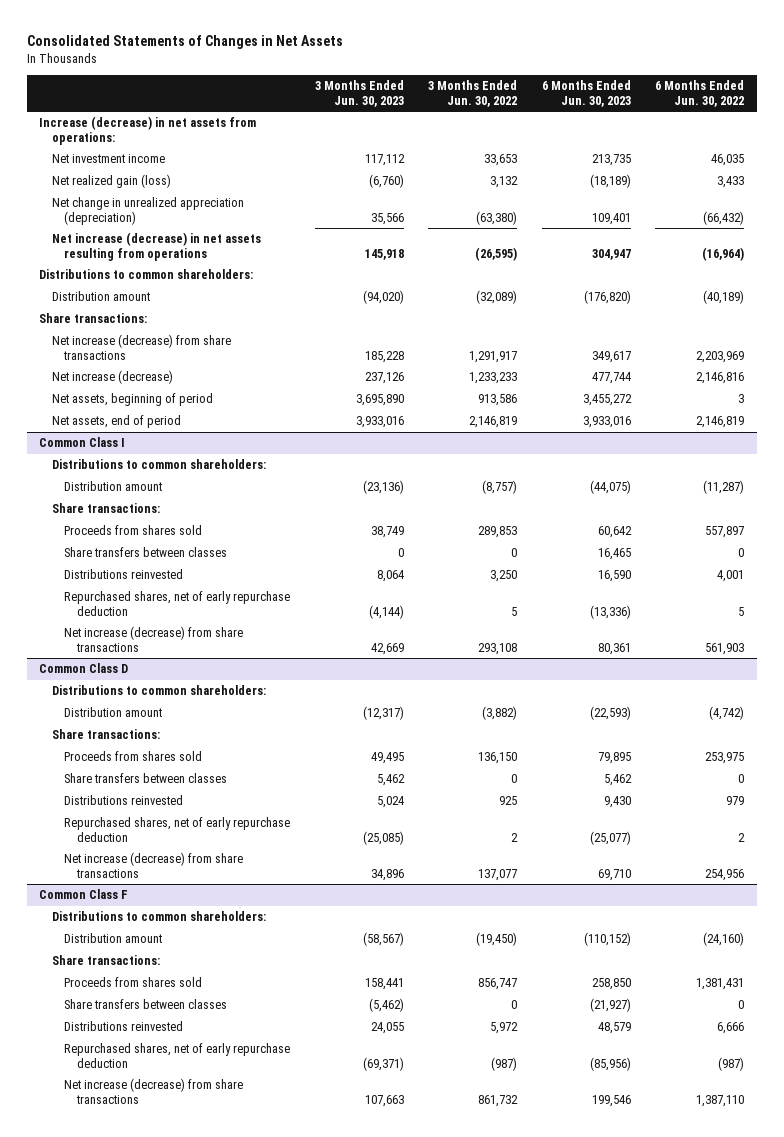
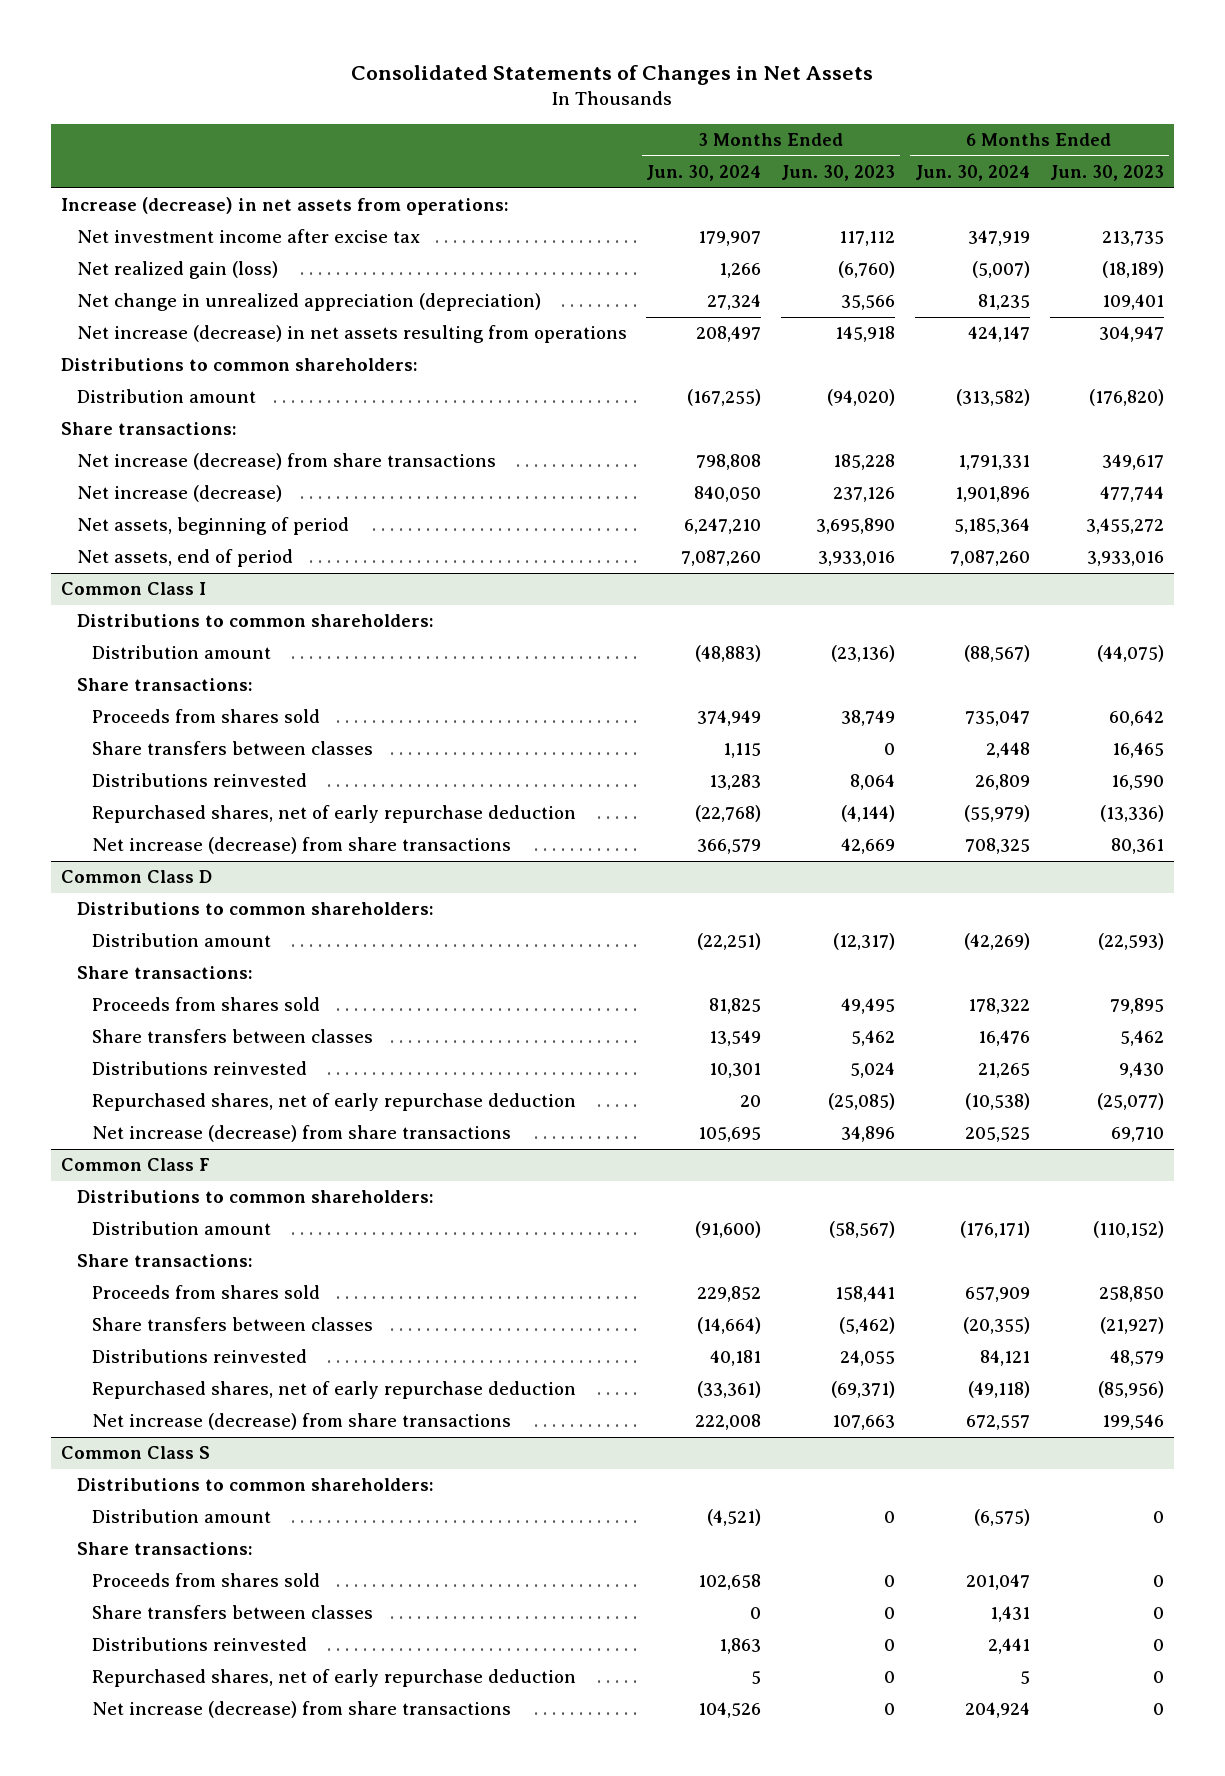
- | 3 Months Ended Jun. 30, 2023 | 3 Months Ended Jun. 30, 2022 | 6 Months Ended Jun. 30, 2023 | 6 Months Ended Jun. 30, 2022
+ | 3 Months Ended Jun. 30, 2024 | 3 Months Ended Jun. 30, 2023 | 6 Months Ended Jun. 30, 2024 | 6 Months Ended Jun. 30, 2023
- Net investment income | 117,112 | 33,653 | 213,735 | 46,035
+ Net investment income after excise tax | 179,907 | 117,112 | 347,919 | 213,735
+ Common Class S
+ Distributions to common shareholders:
+ Distribution amount | (4,521) | 0 | (6,575) | 0
+ Share transactions:
+ Proceeds from shares sold | 102,658 | 0 | 201,047 | 0
+ Share transfers between classes | 0 | 0 | 1,431 | 0
+ Distributions reinvested | 1,863 | 0 | 2,441 | 0
+ Repurchased shares, net of early repurchase deduction | 5 | 0 | 5 | 0
+ Net increase (decrease) from share transactions | 104,526 | 0 | 204,924 | 0

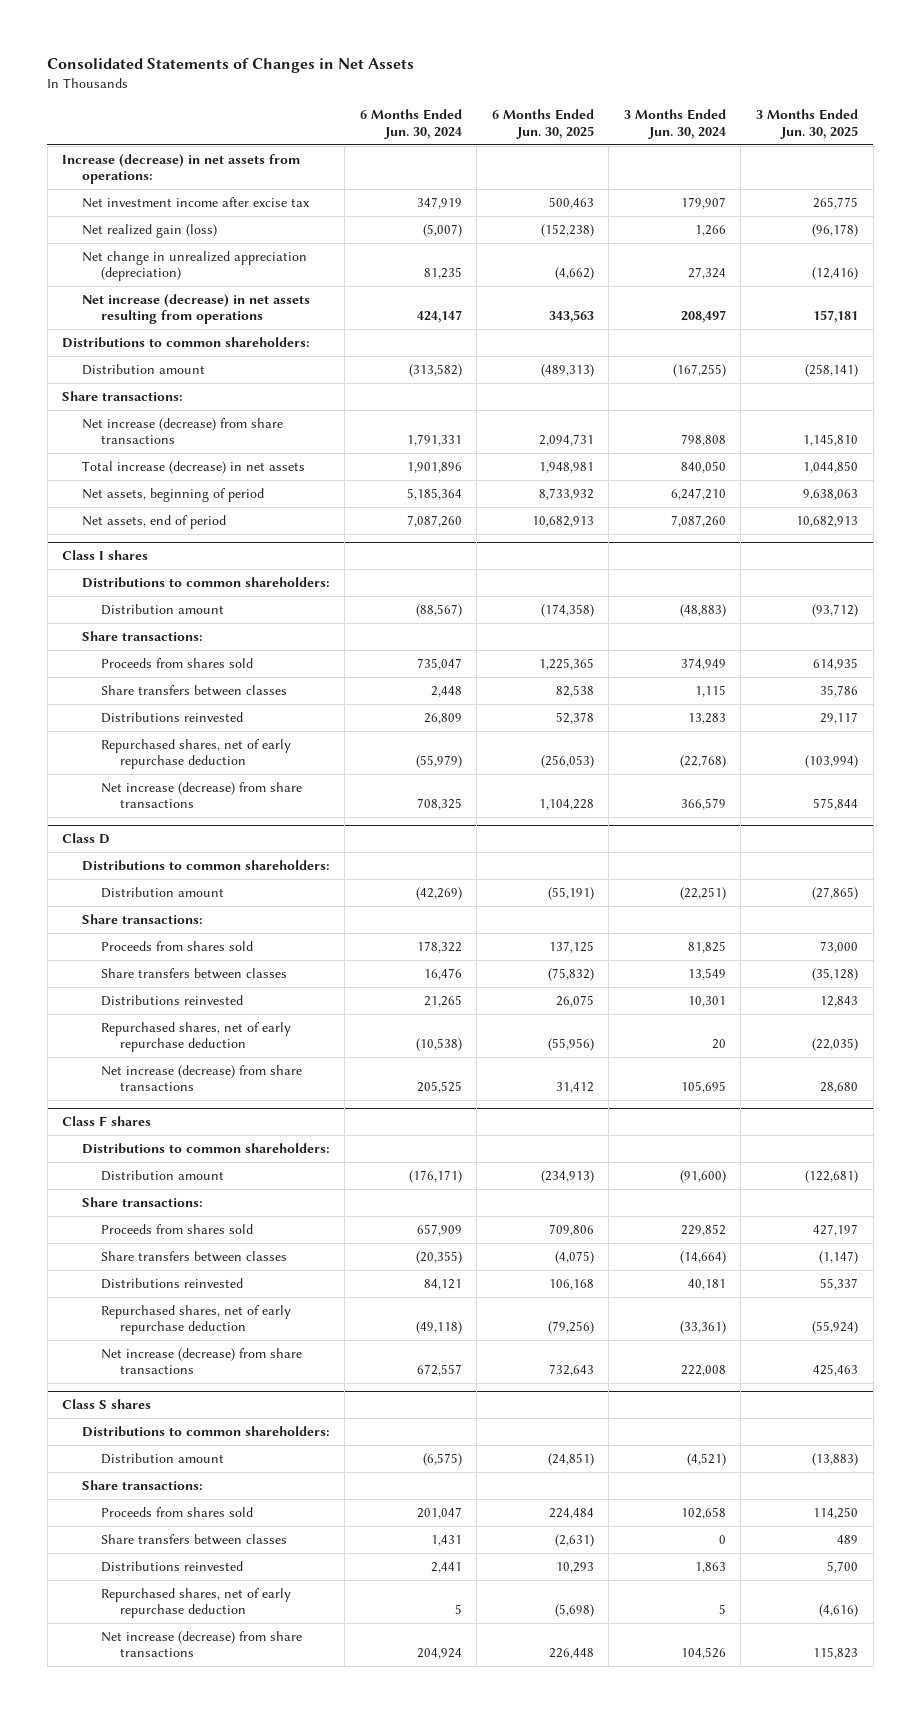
- | 3 Months Ended Jun. 30, 2024 | 3 Months Ended Jun. 30, 2023 | 6 Months Ended Jun. 30, 2024 | 6 Months Ended Jun. 30, 2023
+ | 6 Months Ended Jun. 30, 2024 | 6 Months Ended Jun. 30, 2025 | 3 Months Ended Jun. 30, 2024 | 3 Months Ended Jun. 30, 2025
- Net increase (decrease) | 840,050 | 237,126 | 1,901,896 | 477,744
+ Total increase (decrease) in net assets | 1,901,896 | 1,948,981 | 840,050 | 1,044,850
- Common Class I
+ Class I shares
- Common Class D
+ Class D
- Common Class F
+ Class F shares
- Common Class S
+ Class S shares

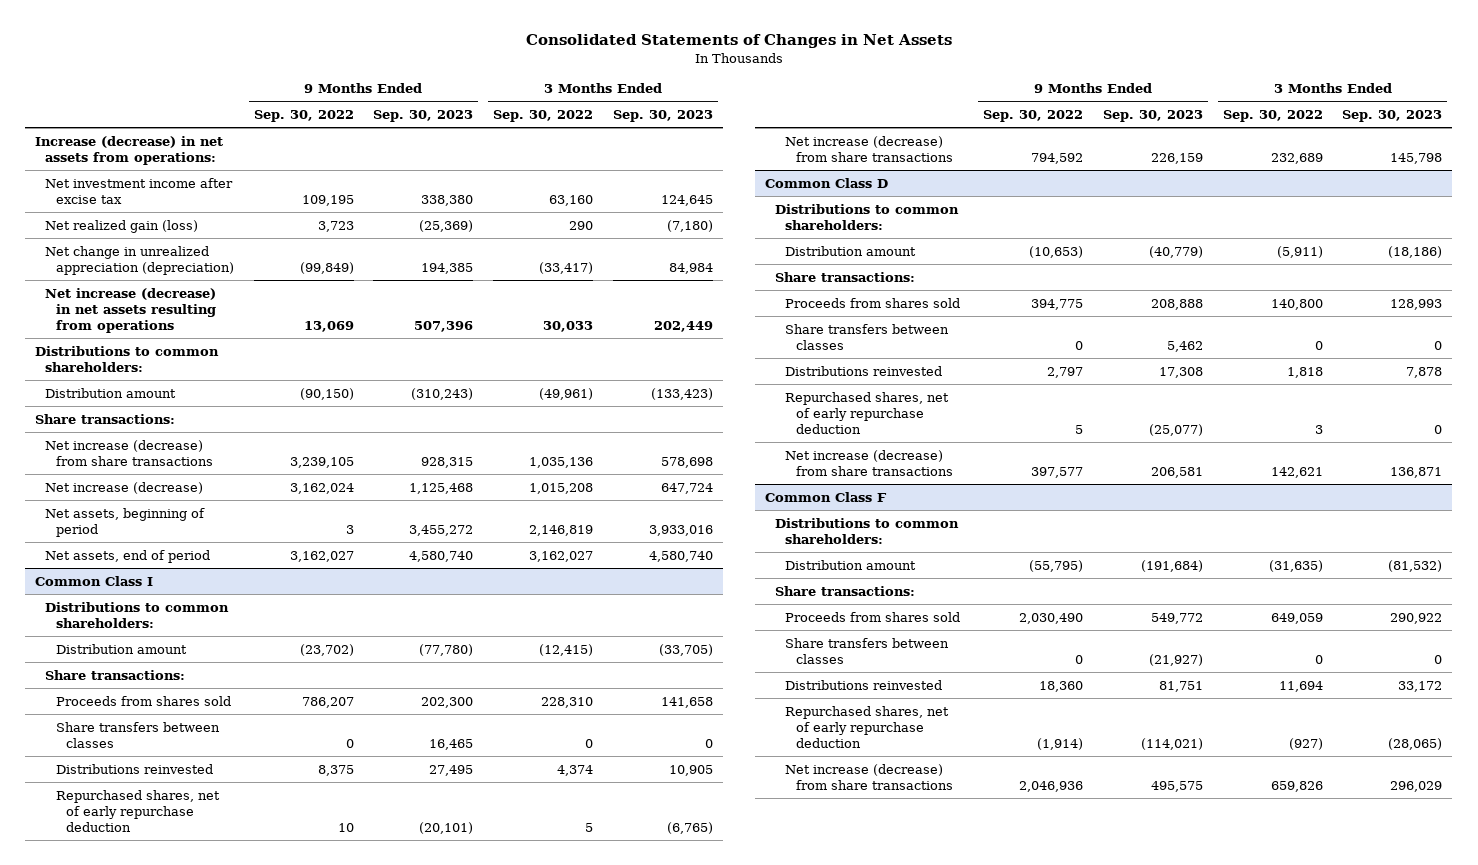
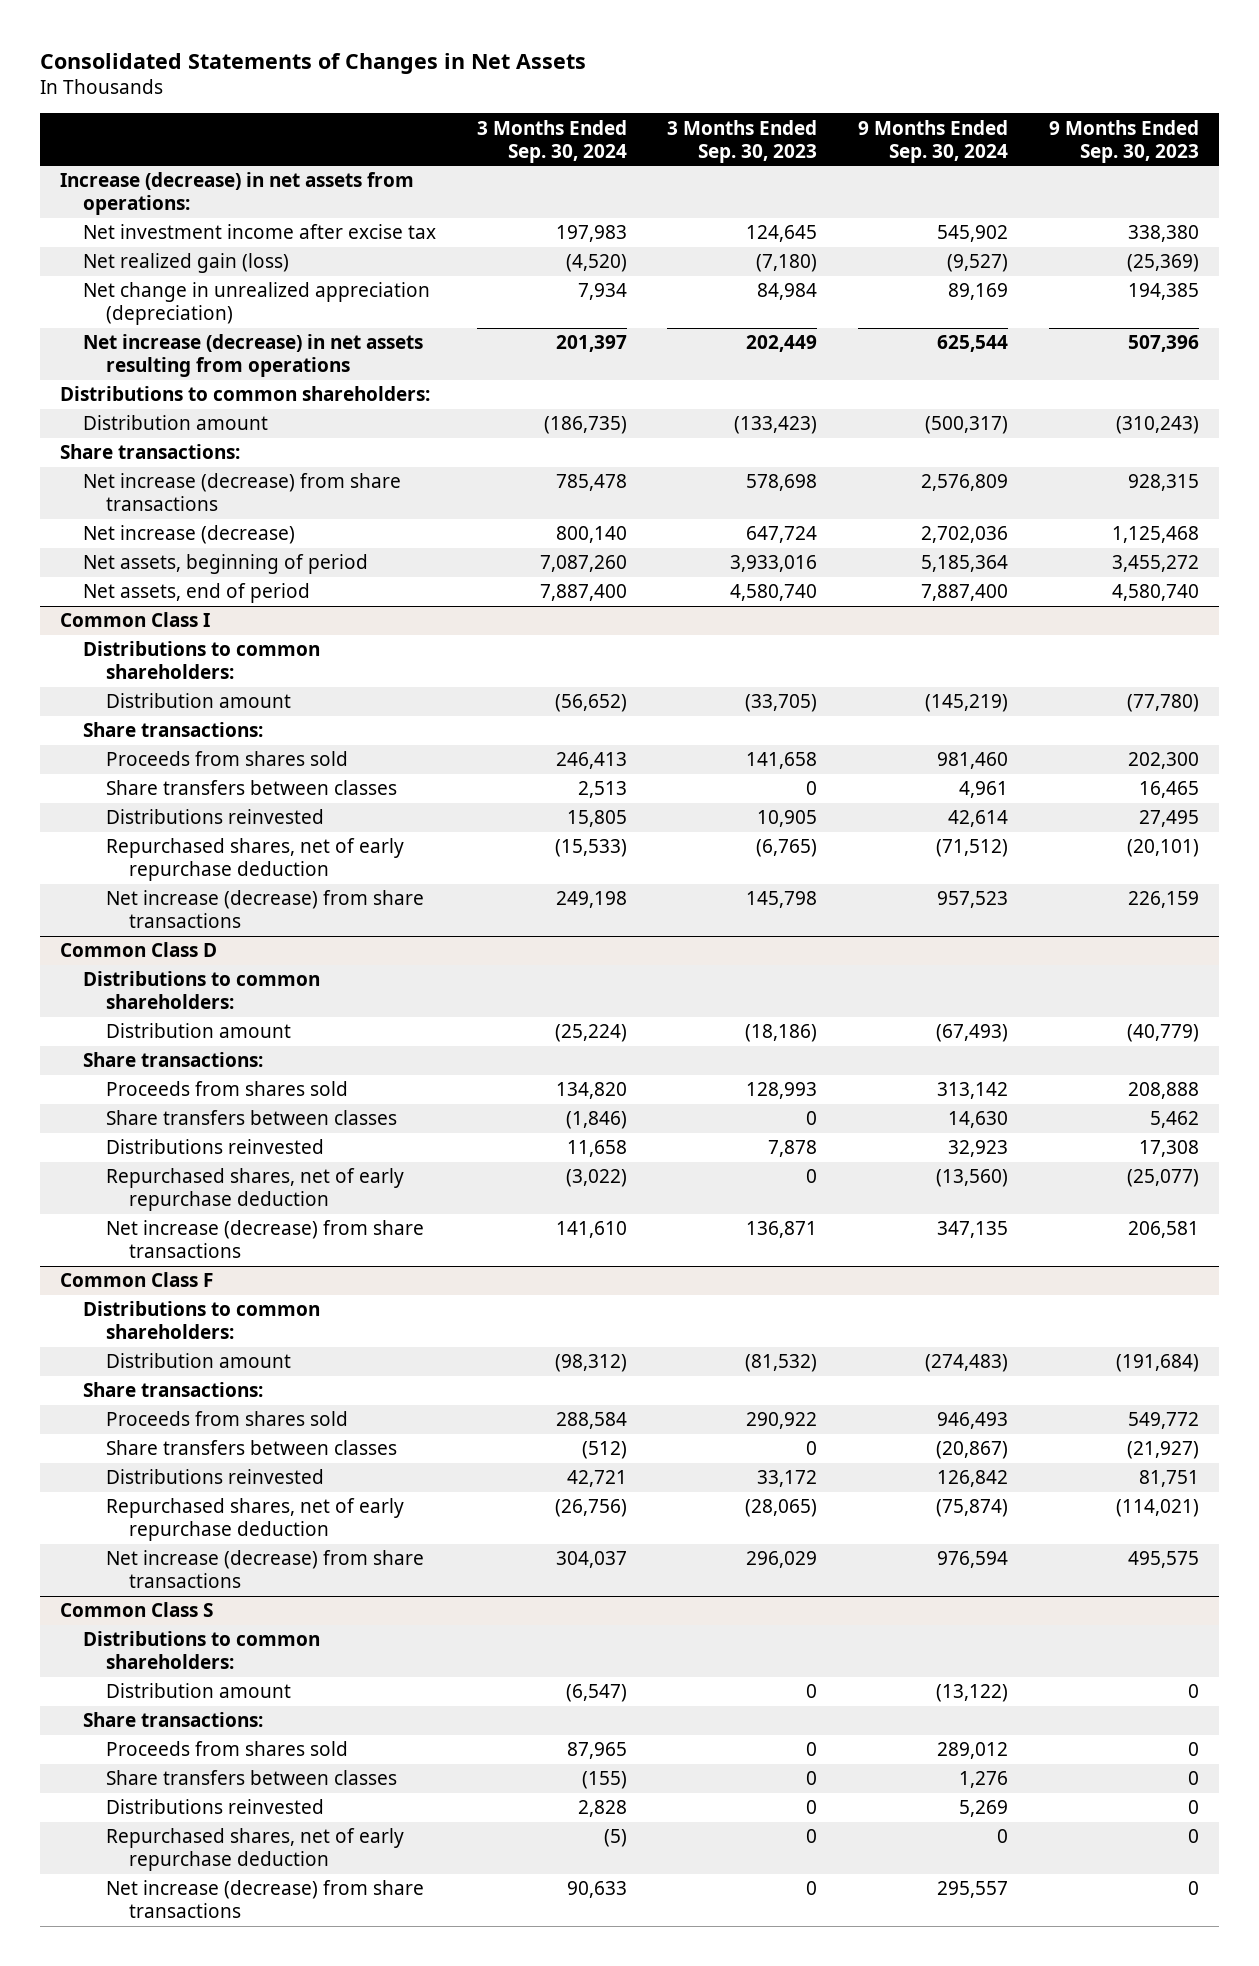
- | 9 Months Ended Sep. 30, 2022 | 9 Months Ended Sep. 30, 2023 | 3 Months Ended Sep. 30, 2022 | 3 Months Ended Sep. 30, 2023
+ | 3 Months Ended Sep. 30, 2024 | 3 Months Ended Sep. 30, 2023 | 9 Months Ended Sep. 30, 2024 | 9 Months Ended Sep. 30, 2023
+ Common Class S
+ Distributions to common shareholders:
+ Distribution amount | (6,547) | 0 | (13,122) | 0
+ Share transactions:
+ Proceeds from shares sold | 87,965 | 0 | 289,012 | 0
+ Share transfers between classes | (155) | 0 | 1,276 | 0
+ Distributions reinvested | 2,828 | 0 | 5,269 | 0
+ Repurchased shares, net of early repurchase deduction | (5) | 0 | 0 | 0
+ Net increase (decrease) from share transactions | 90,633 | 0 | 295,557 | 0

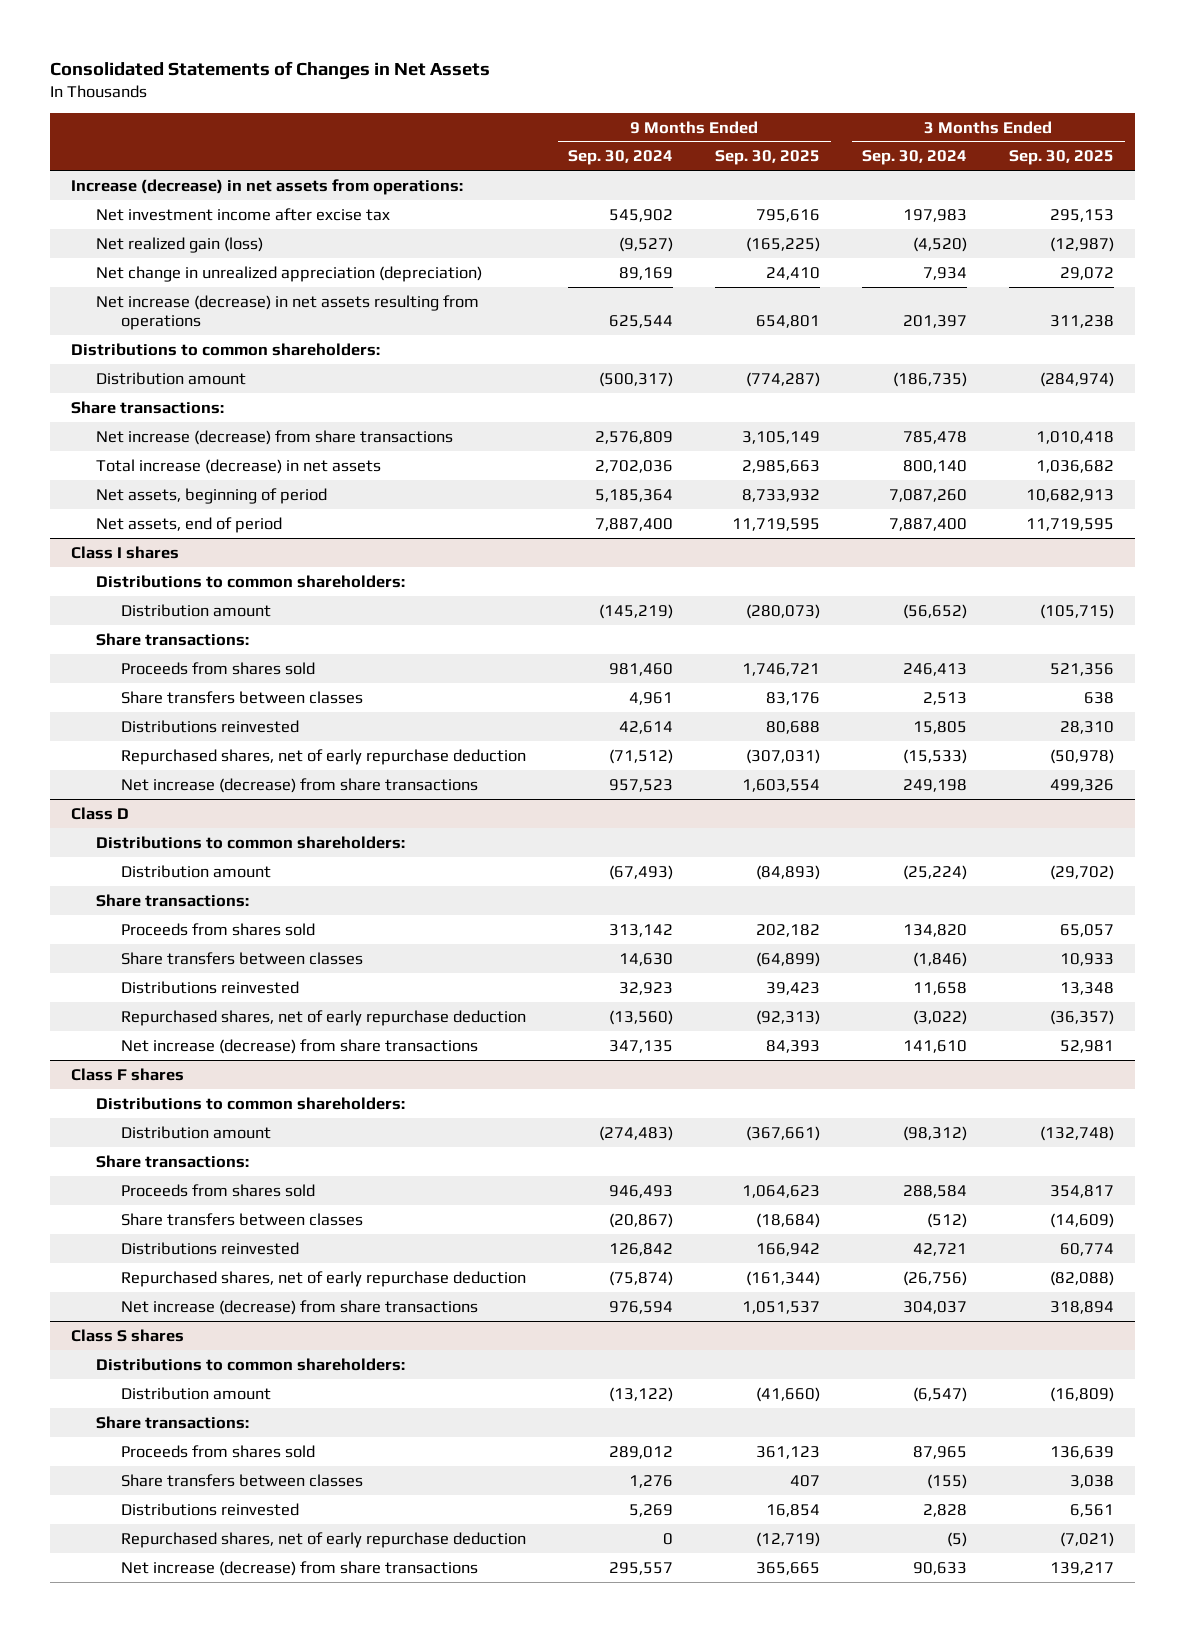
- | 3 Months Ended Sep. 30, 2024 | 3 Months Ended Sep. 30, 2023 | 9 Months Ended Sep. 30, 2024 | 9 Months Ended Sep. 30, 2023
+ | 9 Months Ended Sep. 30, 2024 | 9 Months Ended Sep. 30, 2025 | 3 Months Ended Sep. 30, 2024 | 3 Months Ended Sep. 30, 2025
- Net increase (decrease) | 800,140 | 647,724 | 2,702,036 | 1,125,468
+ Total increase (decrease) in net assets | 2,702,036 | 2,985,663 | 800,140 | 1,036,682
- Common Class I
+ Class I shares
- Common Class D
+ Class D
- Common Class F
+ Class F shares
- Common Class S
+ Class S shares

